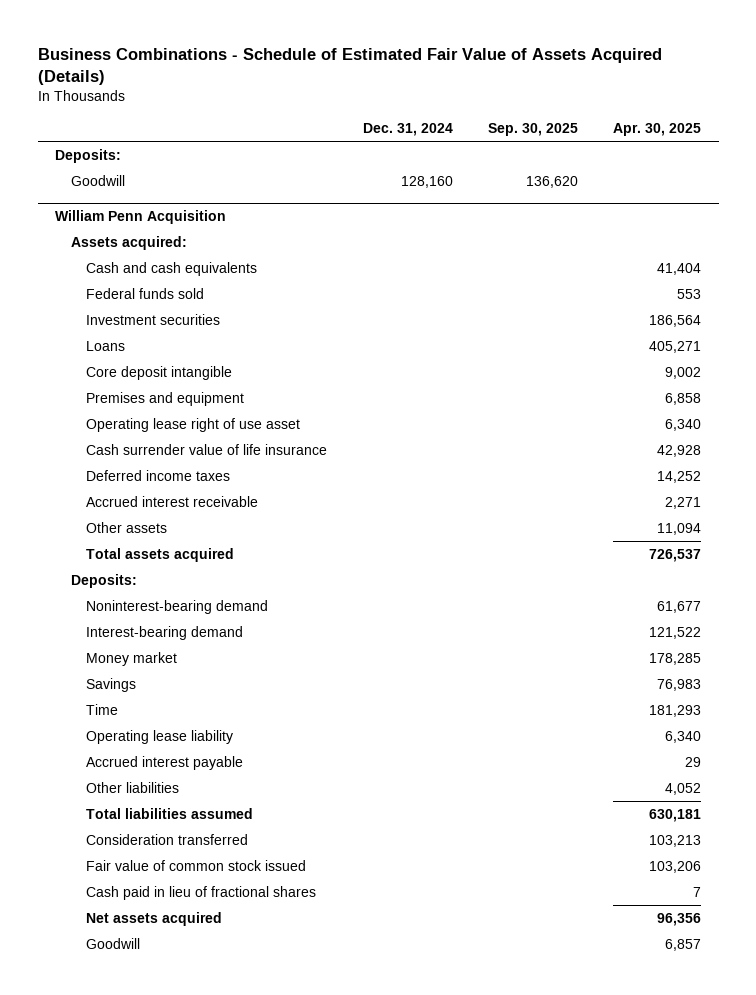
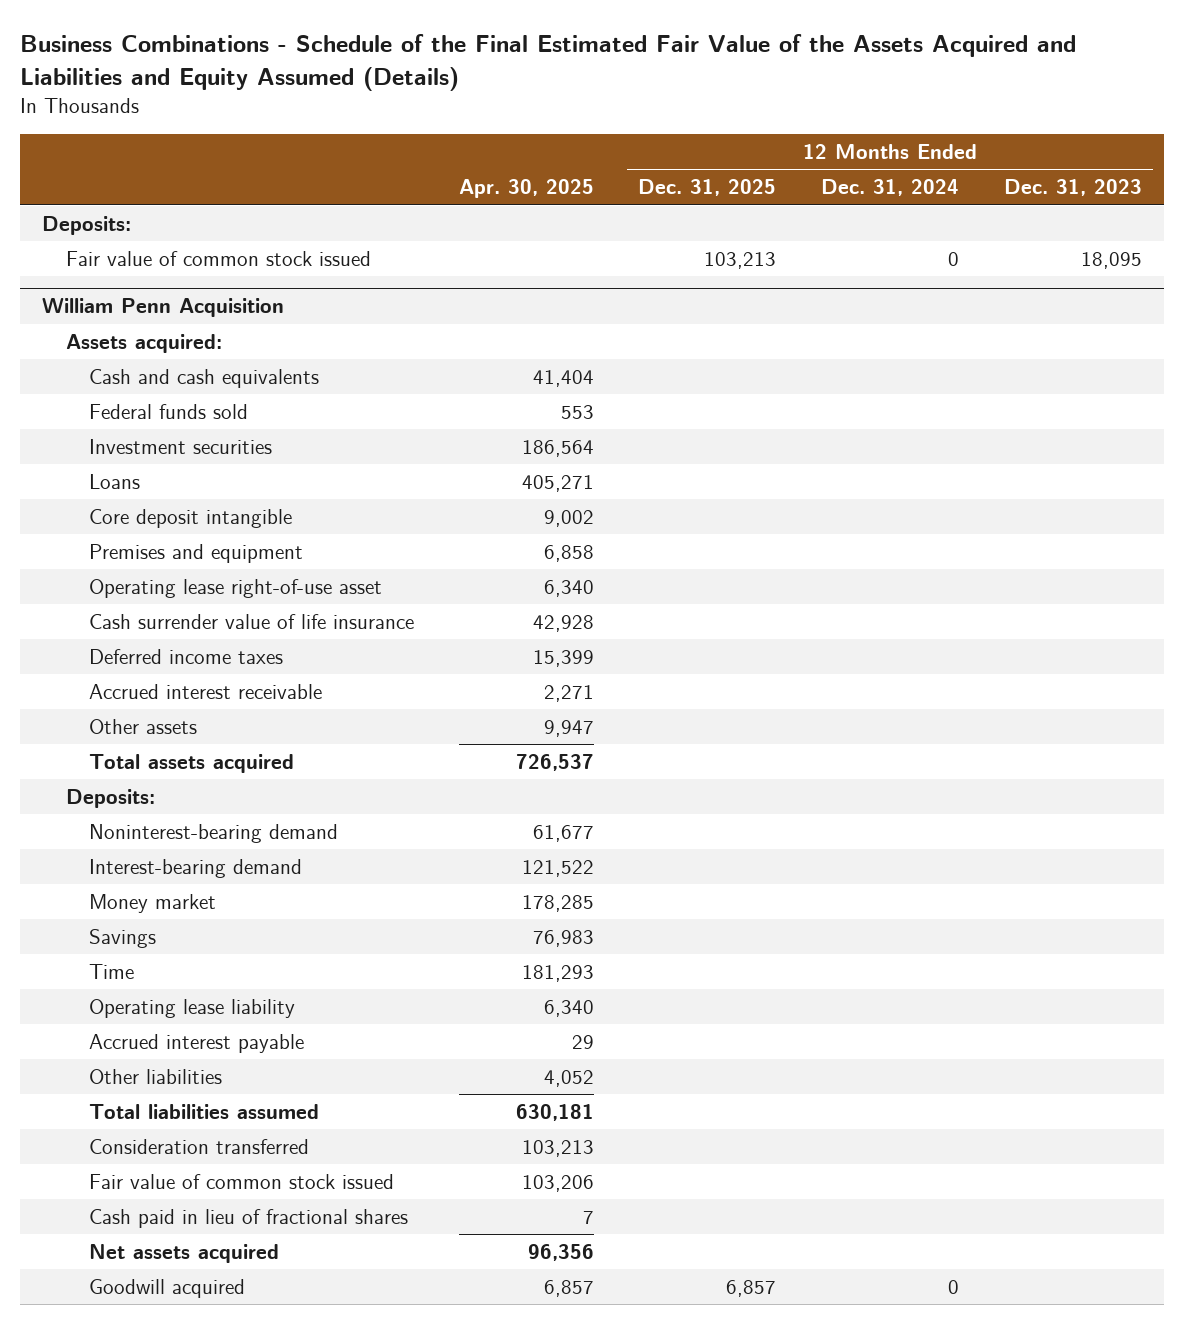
- Business Combinations - Schedule of Estimated Fair Value of Assets Acquired (Details)
+ Business Combinations - Schedule of the Final Estimated Fair Value of the Assets Acquired and Liabilities and Equity Assumed (Details)
- | Dec. 31, 2024 | Sep. 30, 2025 | Apr. 30, 2025
+ | Apr. 30, 2025 | 12 Months Ended Dec. 31, 2025 | 12 Months Ended Dec. 31, 2024 | 12 Months Ended Dec. 31, 2023
- Goodwill | 128,160 | 136,620 |
+ Fair value of common stock issued | | 103,213 | 0 | 18,095
@ William Penn Acquisition
- Operating lease right of use asset | | | 6,340
+ Operating lease right-of-use asset | 6,340 | | |
- Deferred income taxes | | | 14,252
+ Deferred income taxes | 15,399 | | |
- Other assets | | | 11,094
+ Other assets | 9,947 | | |
- Goodwill | | | 6,857
+ Goodwill acquired | 6,857 | 6,857 | 0 |

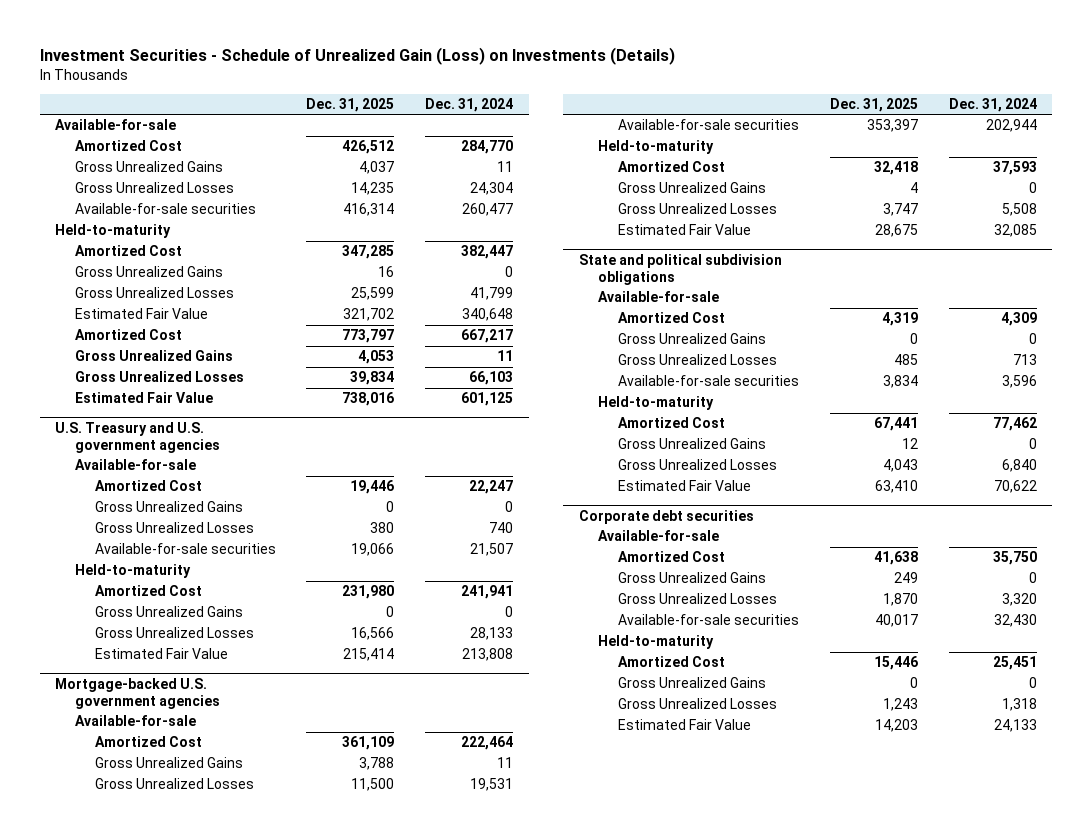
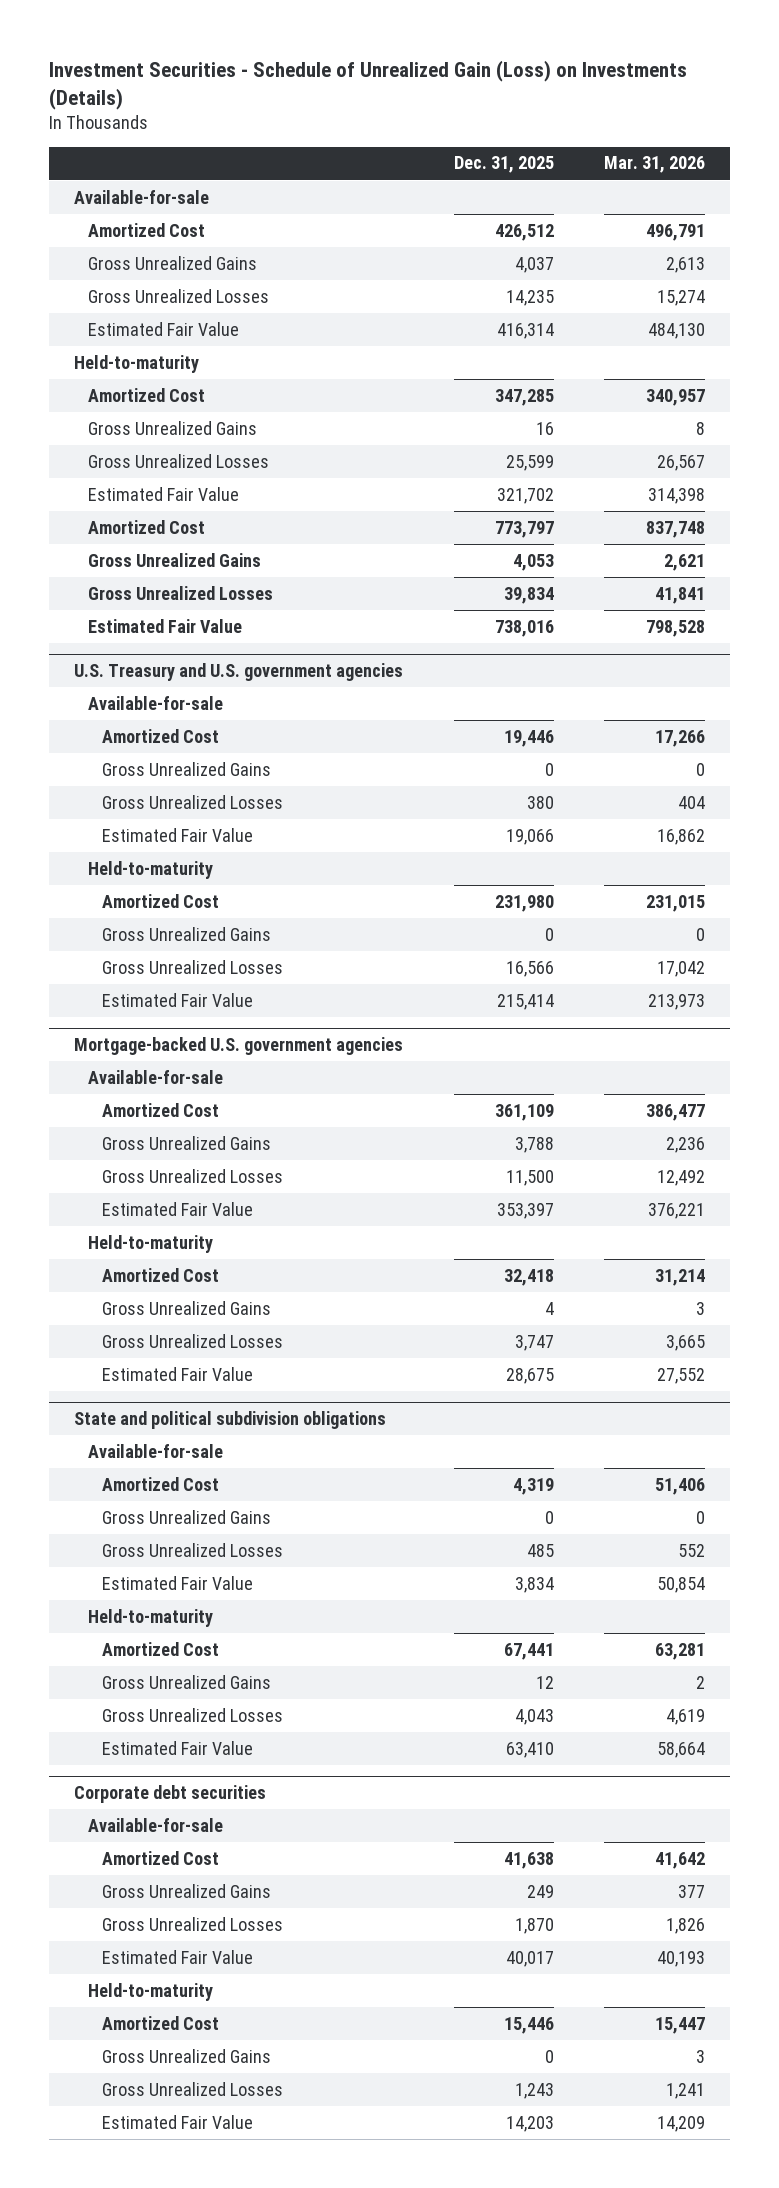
- | Dec. 31, 2025 | Dec. 31, 2024
+ | Dec. 31, 2025 | Mar. 31, 2026
- Available-for-sale securities | 416,314 | 260,477
+ Estimated Fair Value | 416,314 | 484,130
@ U.S. Treasury and U.S. government agencies
- Available-for-sale securities | 19,066 | 21,507
+ Estimated Fair Value | 19,066 | 16,862
@ Mortgage-backed U.S. government agencies
- Available-for-sale securities | 353,397 | 202,944
+ Estimated Fair Value | 353,397 | 376,221
@ State and political subdivision obligations
- Available-for-sale securities | 3,834 | 3,596
+ Estimated Fair Value | 3,834 | 50,854
@ Corporate debt securities
- Available-for-sale securities | 40,017 | 32,430
+ Estimated Fair Value | 40,017 | 40,193

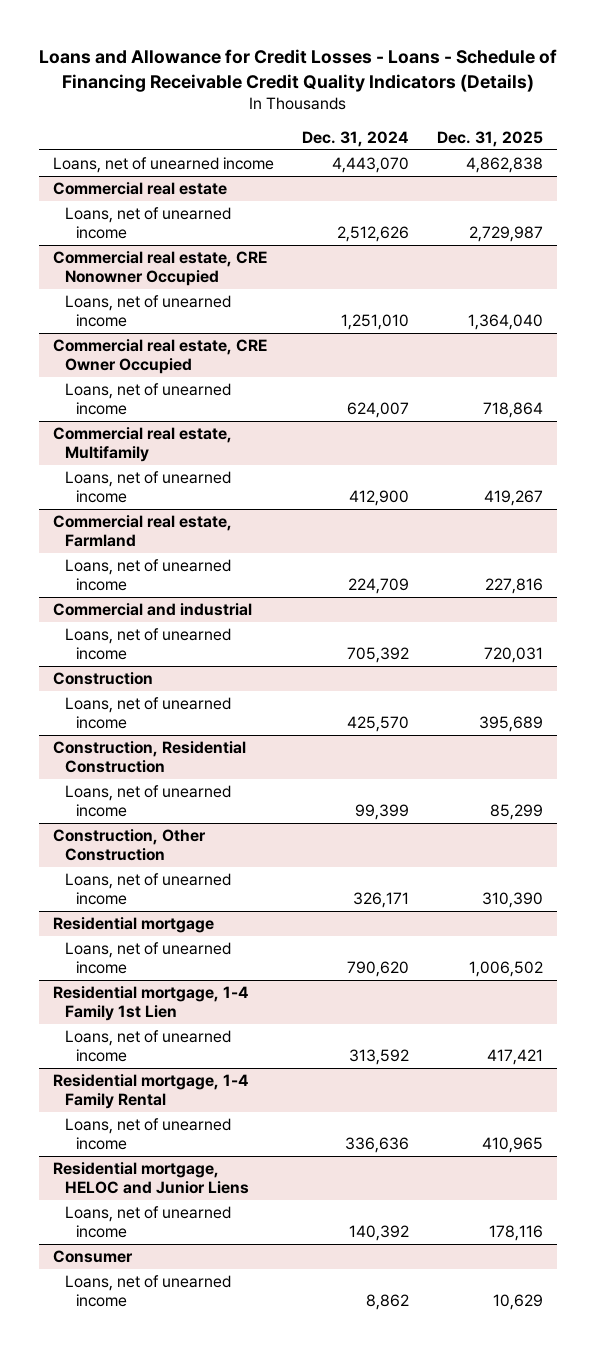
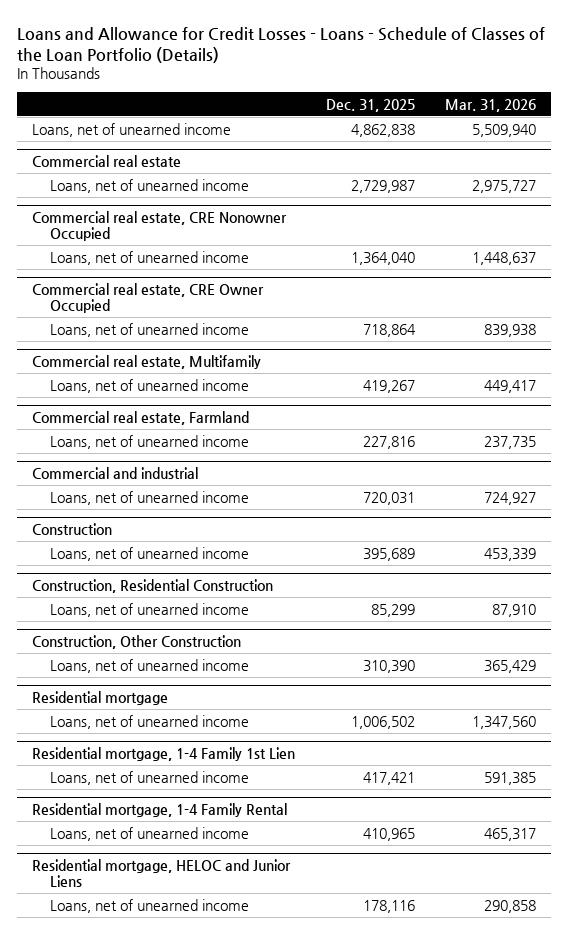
- Loans and Allowance for Credit Losses - Loans - Schedule of Financing Receivable Credit Quality Indicators (Details)
+ Loans and Allowance for Credit Losses - Loans - Schedule of Classes of the Loan Portfolio (Details)
- | Dec. 31, 2024 | Dec. 31, 2025
+ | Dec. 31, 2025 | Mar. 31, 2026
- Consumer
- Loans, net of unearned income | 8,862 | 10,629

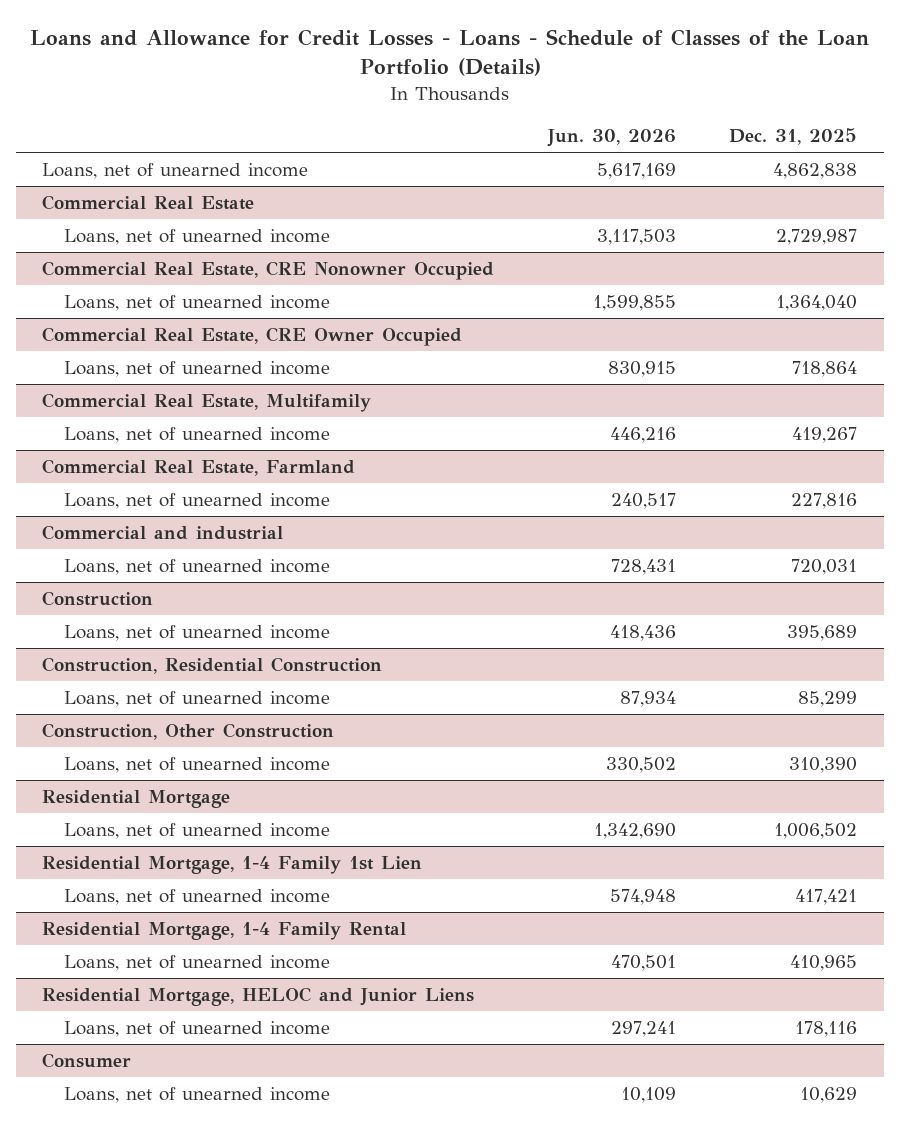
- | Dec. 31, 2025 | Mar. 31, 2026
+ | Jun. 30, 2026 | Dec. 31, 2025
- Commercial real estate
+ Commercial Real Estate
- Commercial real estate, CRE Nonowner Occupied
+ Commercial Real Estate, CRE Nonowner Occupied
- Commercial real estate, CRE Owner Occupied
+ Commercial Real Estate, CRE Owner Occupied
- Commercial real estate, Multifamily
+ Commercial Real Estate, Multifamily
- Commercial real estate, Farmland
+ Commercial Real Estate, Farmland
- Residential mortgage
+ Residential Mortgage
- Residential mortgage, 1-4 Family 1st Lien
+ Residential Mortgage, 1-4 Family 1st Lien
- Residential mortgage, 1-4 Family Rental
+ Residential Mortgage, 1-4 Family Rental
- Residential mortgage, HELOC and Junior Liens
+ Residential Mortgage, HELOC and Junior Liens
+ Consumer
+ Loans, net of unearned income | 10,109 | 10,629

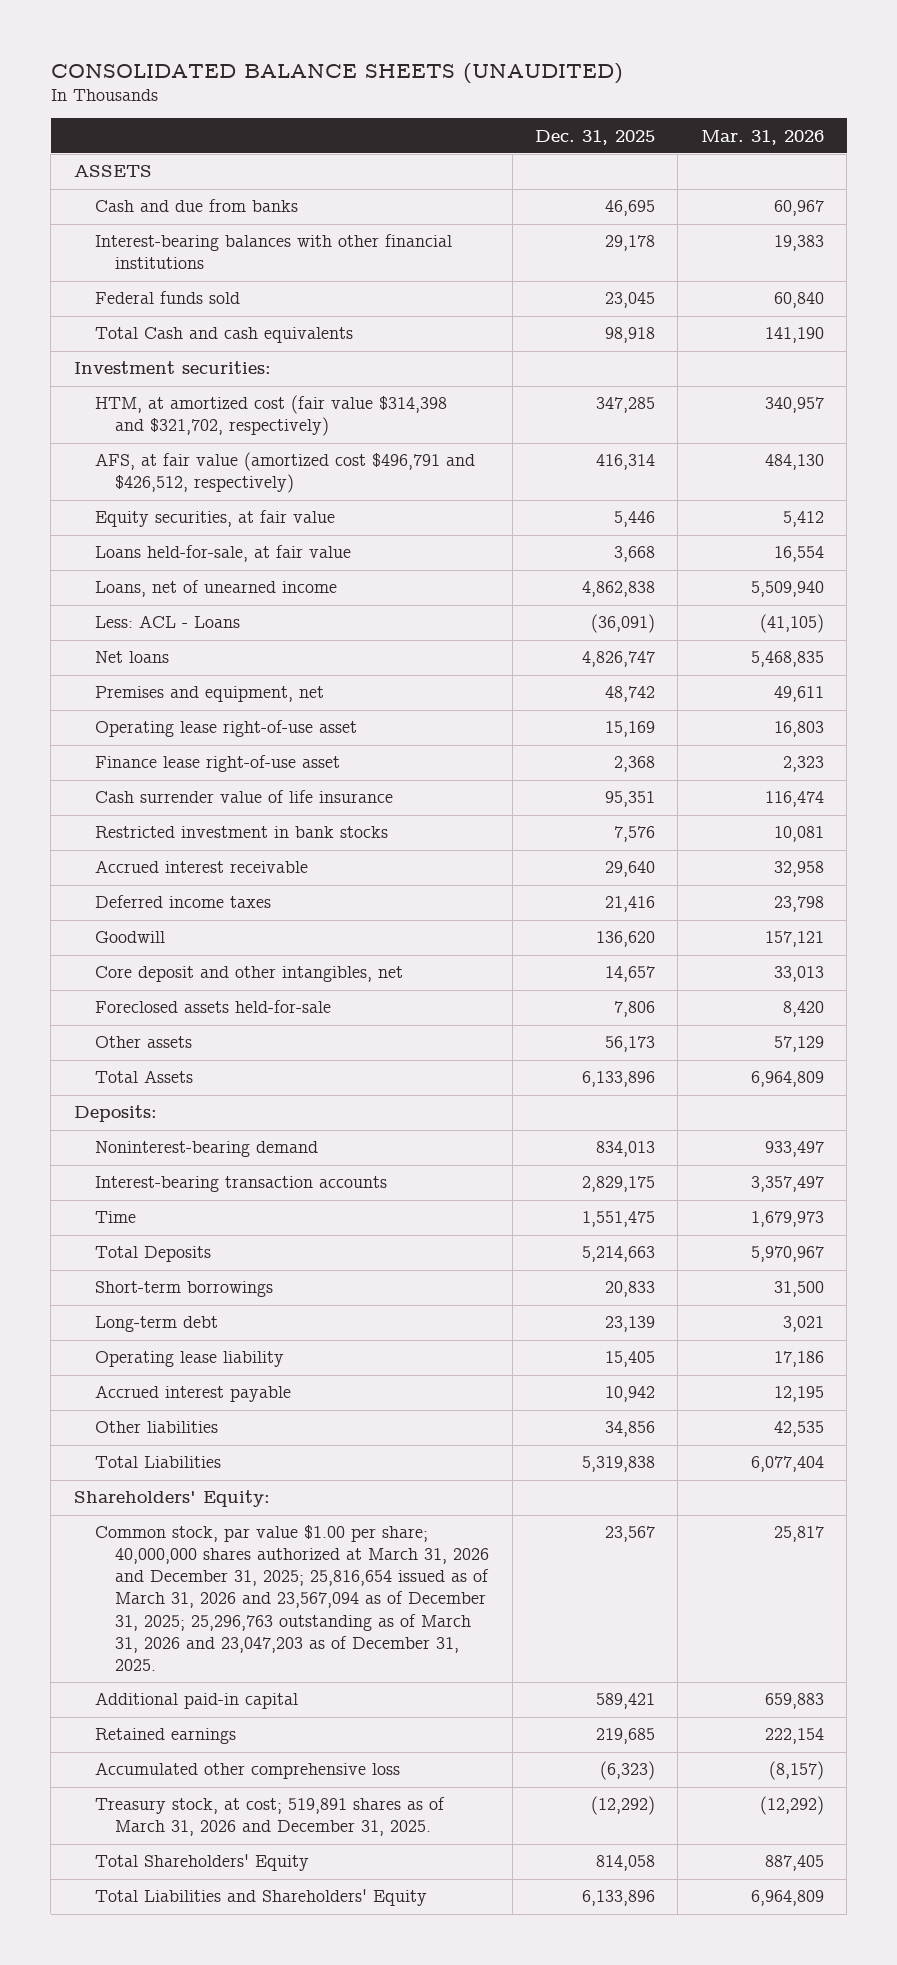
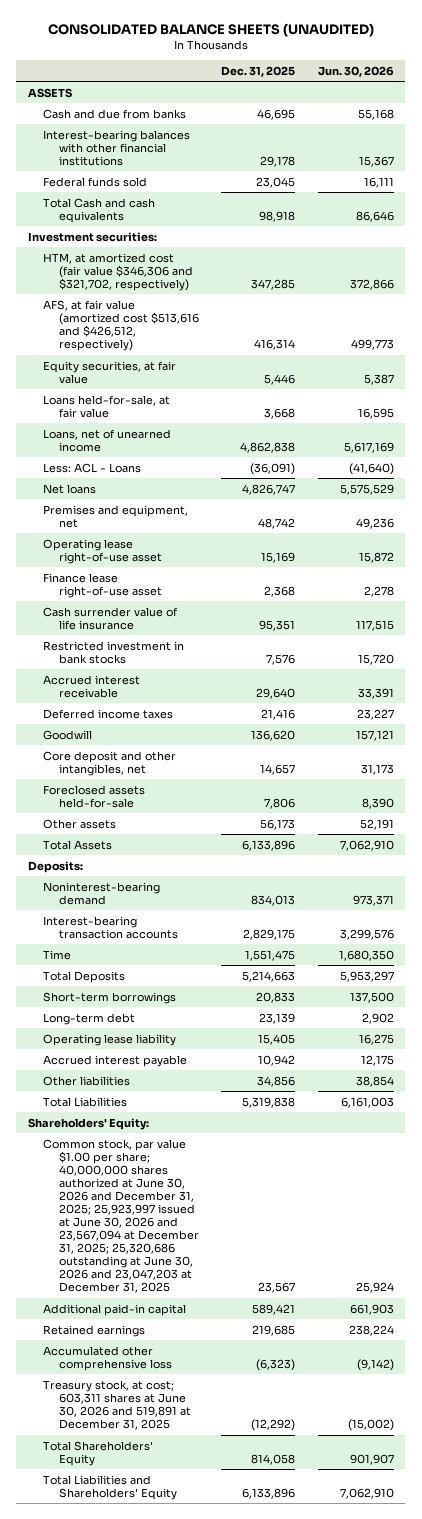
- | Dec. 31, 2025 | Mar. 31, 2026
+ | Dec. 31, 2025 | Jun. 30, 2026
- HTM, at amortized cost (fair value $314,398 and $321,702, respectively) | 347,285 | 340,957
- AFS, at fair value (amortized cost $496,791 and $426,512, respectively) | 416,314 | 484,130
+ HTM, at amortized cost (fair value $346,306 and $321,702, respectively) | 347,285 | 372,866
+ AFS, at fair value (amortized cost $513,616 and $426,512, respectively) | 416,314 | 499,773
- Common stock, par value $1.00 per share; 40,000,000 shares authorized at March 31, 2026 and December 31, 2025; 25,816,654 issued as of March 31, 2026 and 23,567,094 as of December 31, 2025; 25,296,763 outstanding as of March 31, 2026 and 23,047,203 as of December 31, 2025. | 23,567 | 25,817
+ Common stock, par value $1.00 per share; 40,000,000 shares authorized at June 30, 2026 and December 31, 2025; 25,923,997 issued at June 30, 2026 and 23,567,094 at December 31, 2025; 25,320,686 outstanding at June 30, 2026 and 23,047,203 at December 31, 2025 | 23,567 | 25,924
- Treasury stock, at cost; 519,891 shares as of March 31, 2026 and December 31, 2025. | (12,292) | (12,292)
+ Treasury stock, at cost; 603,311 shares at June 30, 2026 and 519,891 at December 31, 2025 | (12,292) | (15,002)

